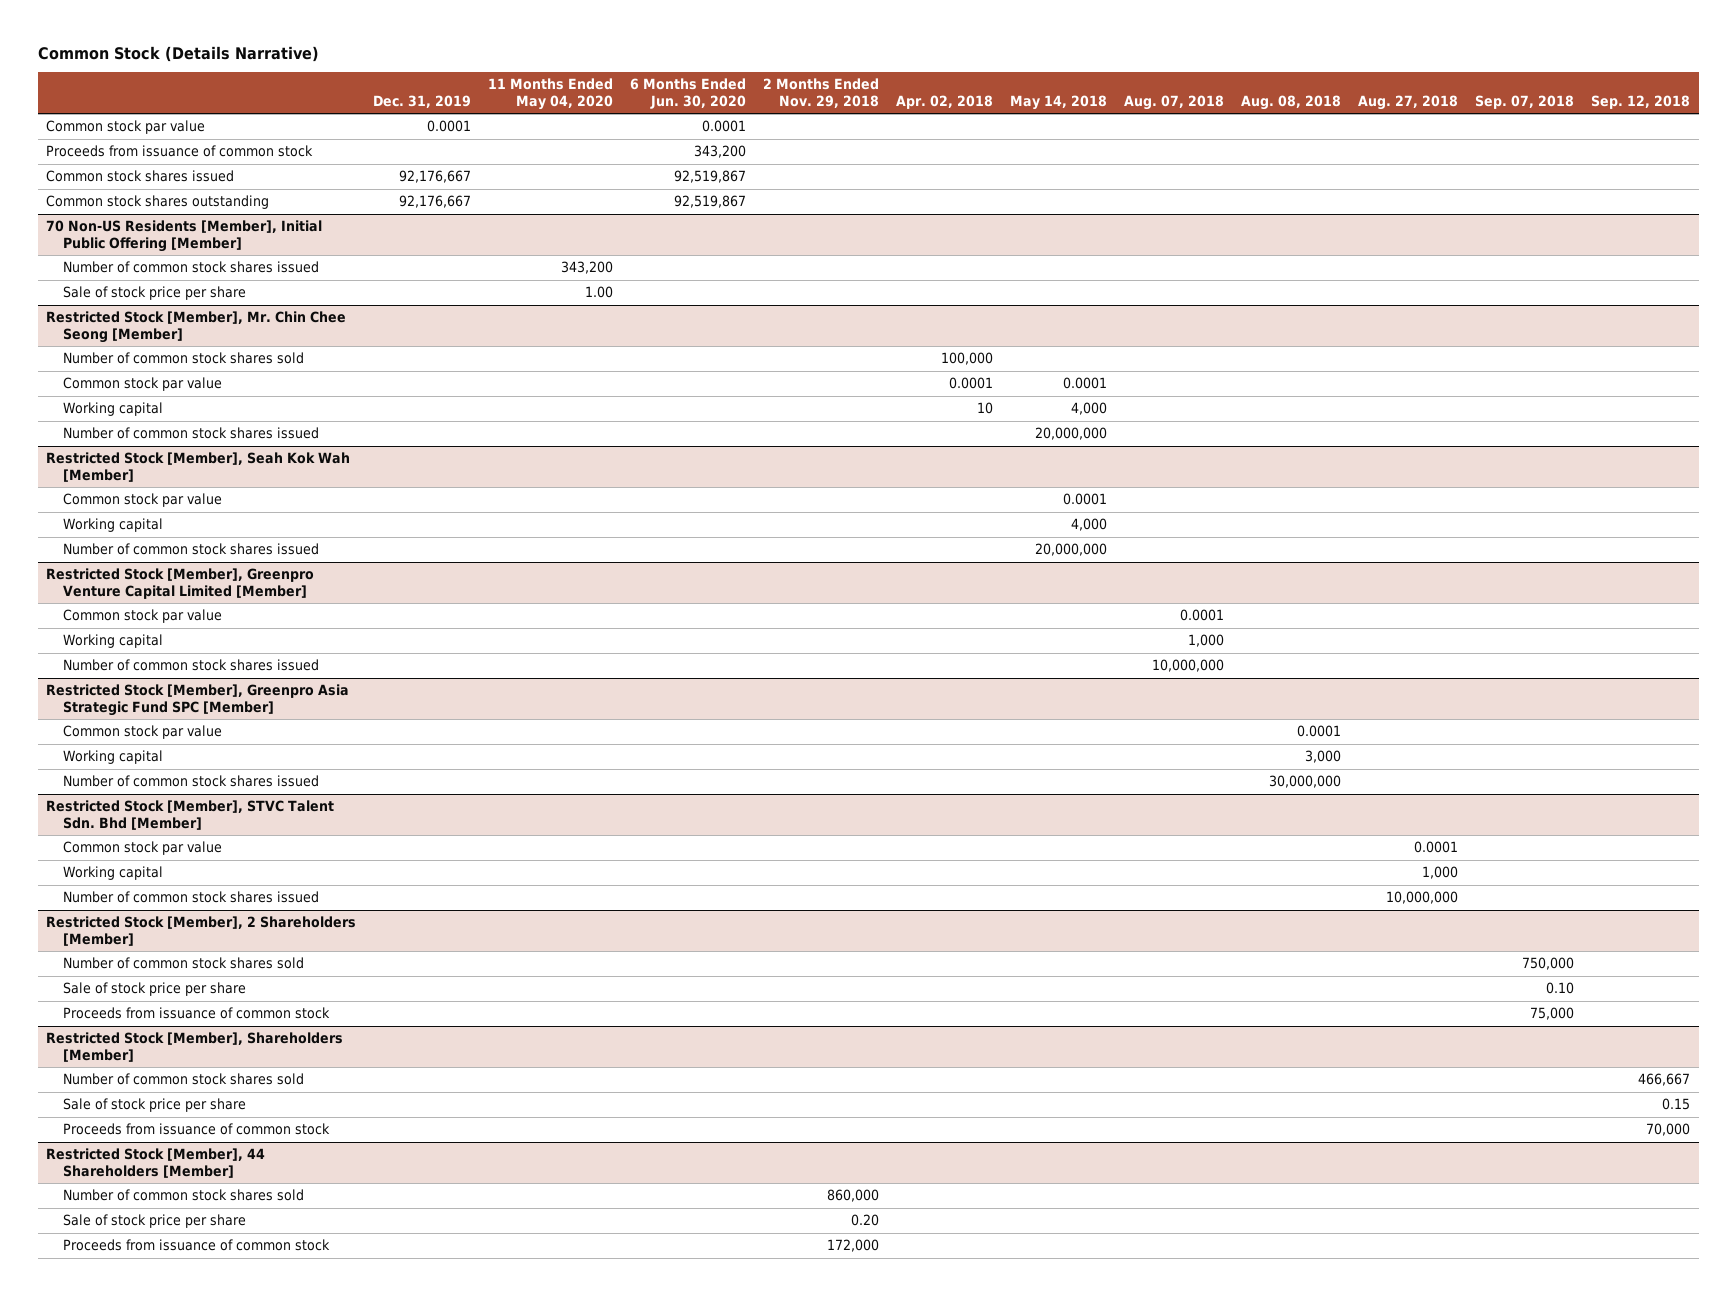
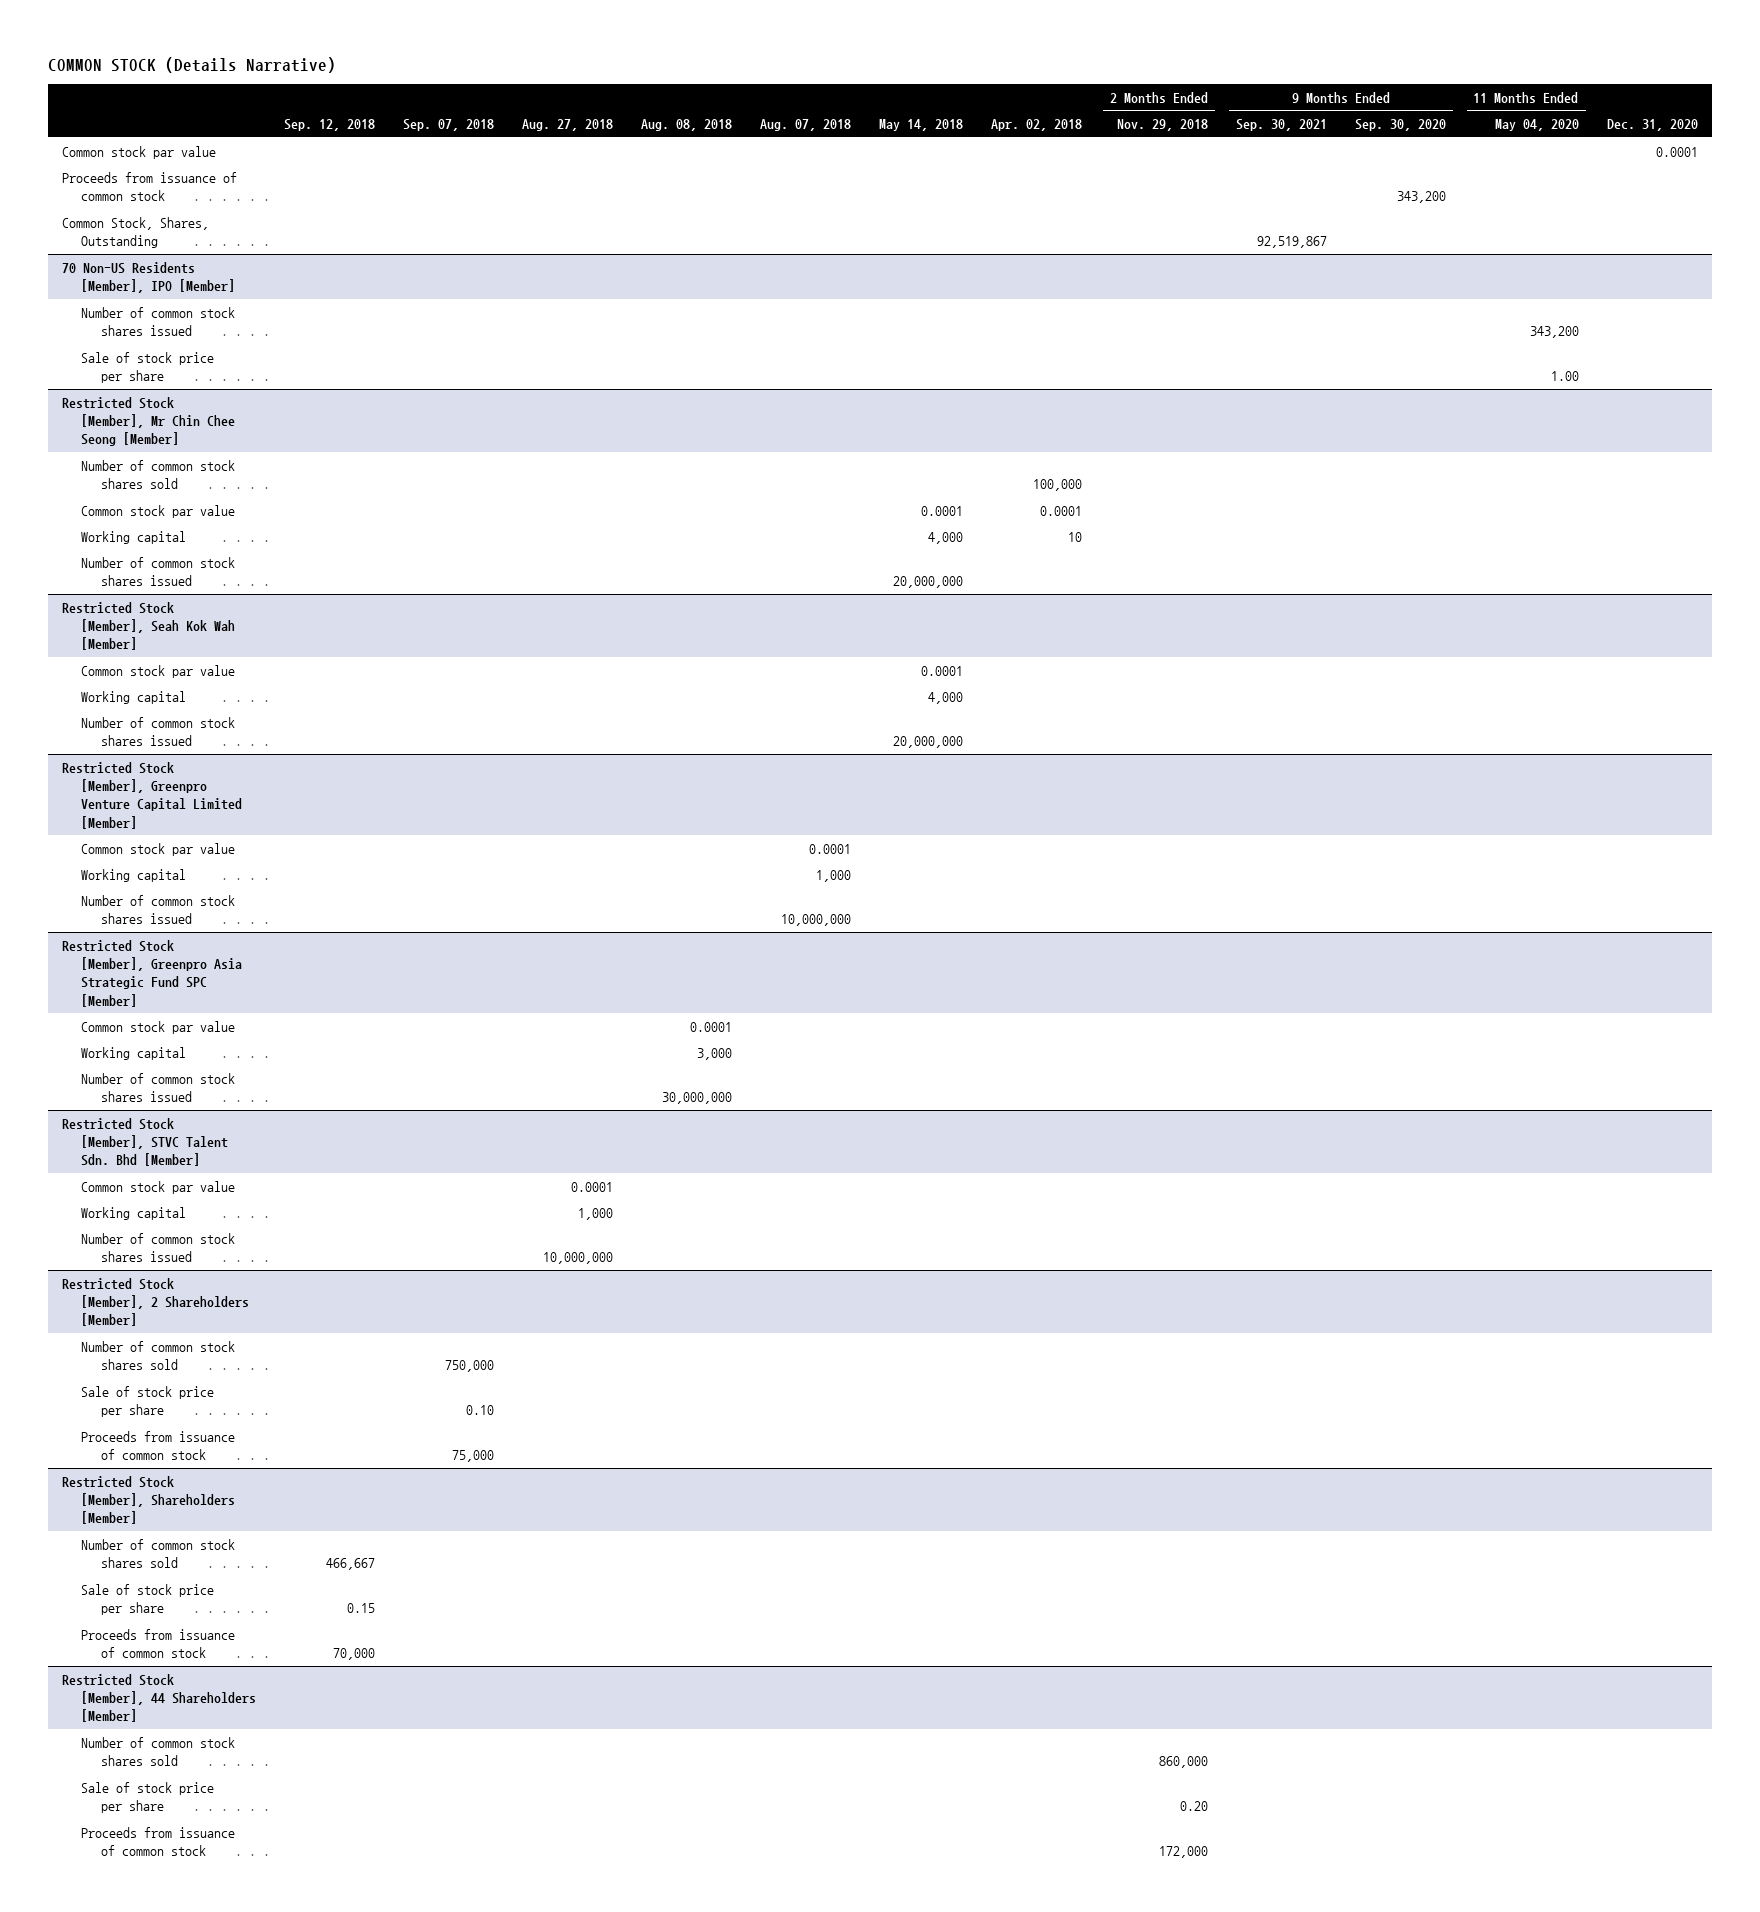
- Common Stock (Details Narrative)
+ COMMON STOCK (Details Narrative)
- | Dec. 31, 2019 | 11 Months Ended May 04, 2020 | 6 Months Ended Jun. 30, 2020 | 2 Months Ended Nov. 29, 2018 | Apr. 02, 2018 | May 14, 2018 | Aug. 07, 2018 | Aug. 08, 2018 | Aug. 27, 2018 | Sep. 07, 2018 | Sep. 12, 2018
+ | Sep. 12, 2018 | Sep. 07, 2018 | Aug. 27, 2018 | Aug. 08, 2018 | Aug. 07, 2018 | May 14, 2018 | Apr. 02, 2018 | 2 Months Ended Nov. 29, 2018 | 9 Months Ended Sep. 30, 2021 | 9 Months Ended Sep. 30, 2020 | 11 Months Ended May 04, 2020 | Dec. 31, 2020
- Common stock shares issued | 92,176,667 | | 92,519,867 | | | | | | | |
- Common stock shares outstanding | 92,176,667 | | 92,519,867 | | | | | | | |
- 70 Non-US Residents [Member], Initial Public Offering [Member]
+ Common Stock, Shares, Outstanding | | | | | | | | | 92,519,867 | | |
+ 70 Non-US Residents [Member], IPO [Member]
- Restricted Stock [Member], Mr. Chin Chee Seong [Member]
+ Restricted Stock [Member], Mr Chin Chee Seong [Member]

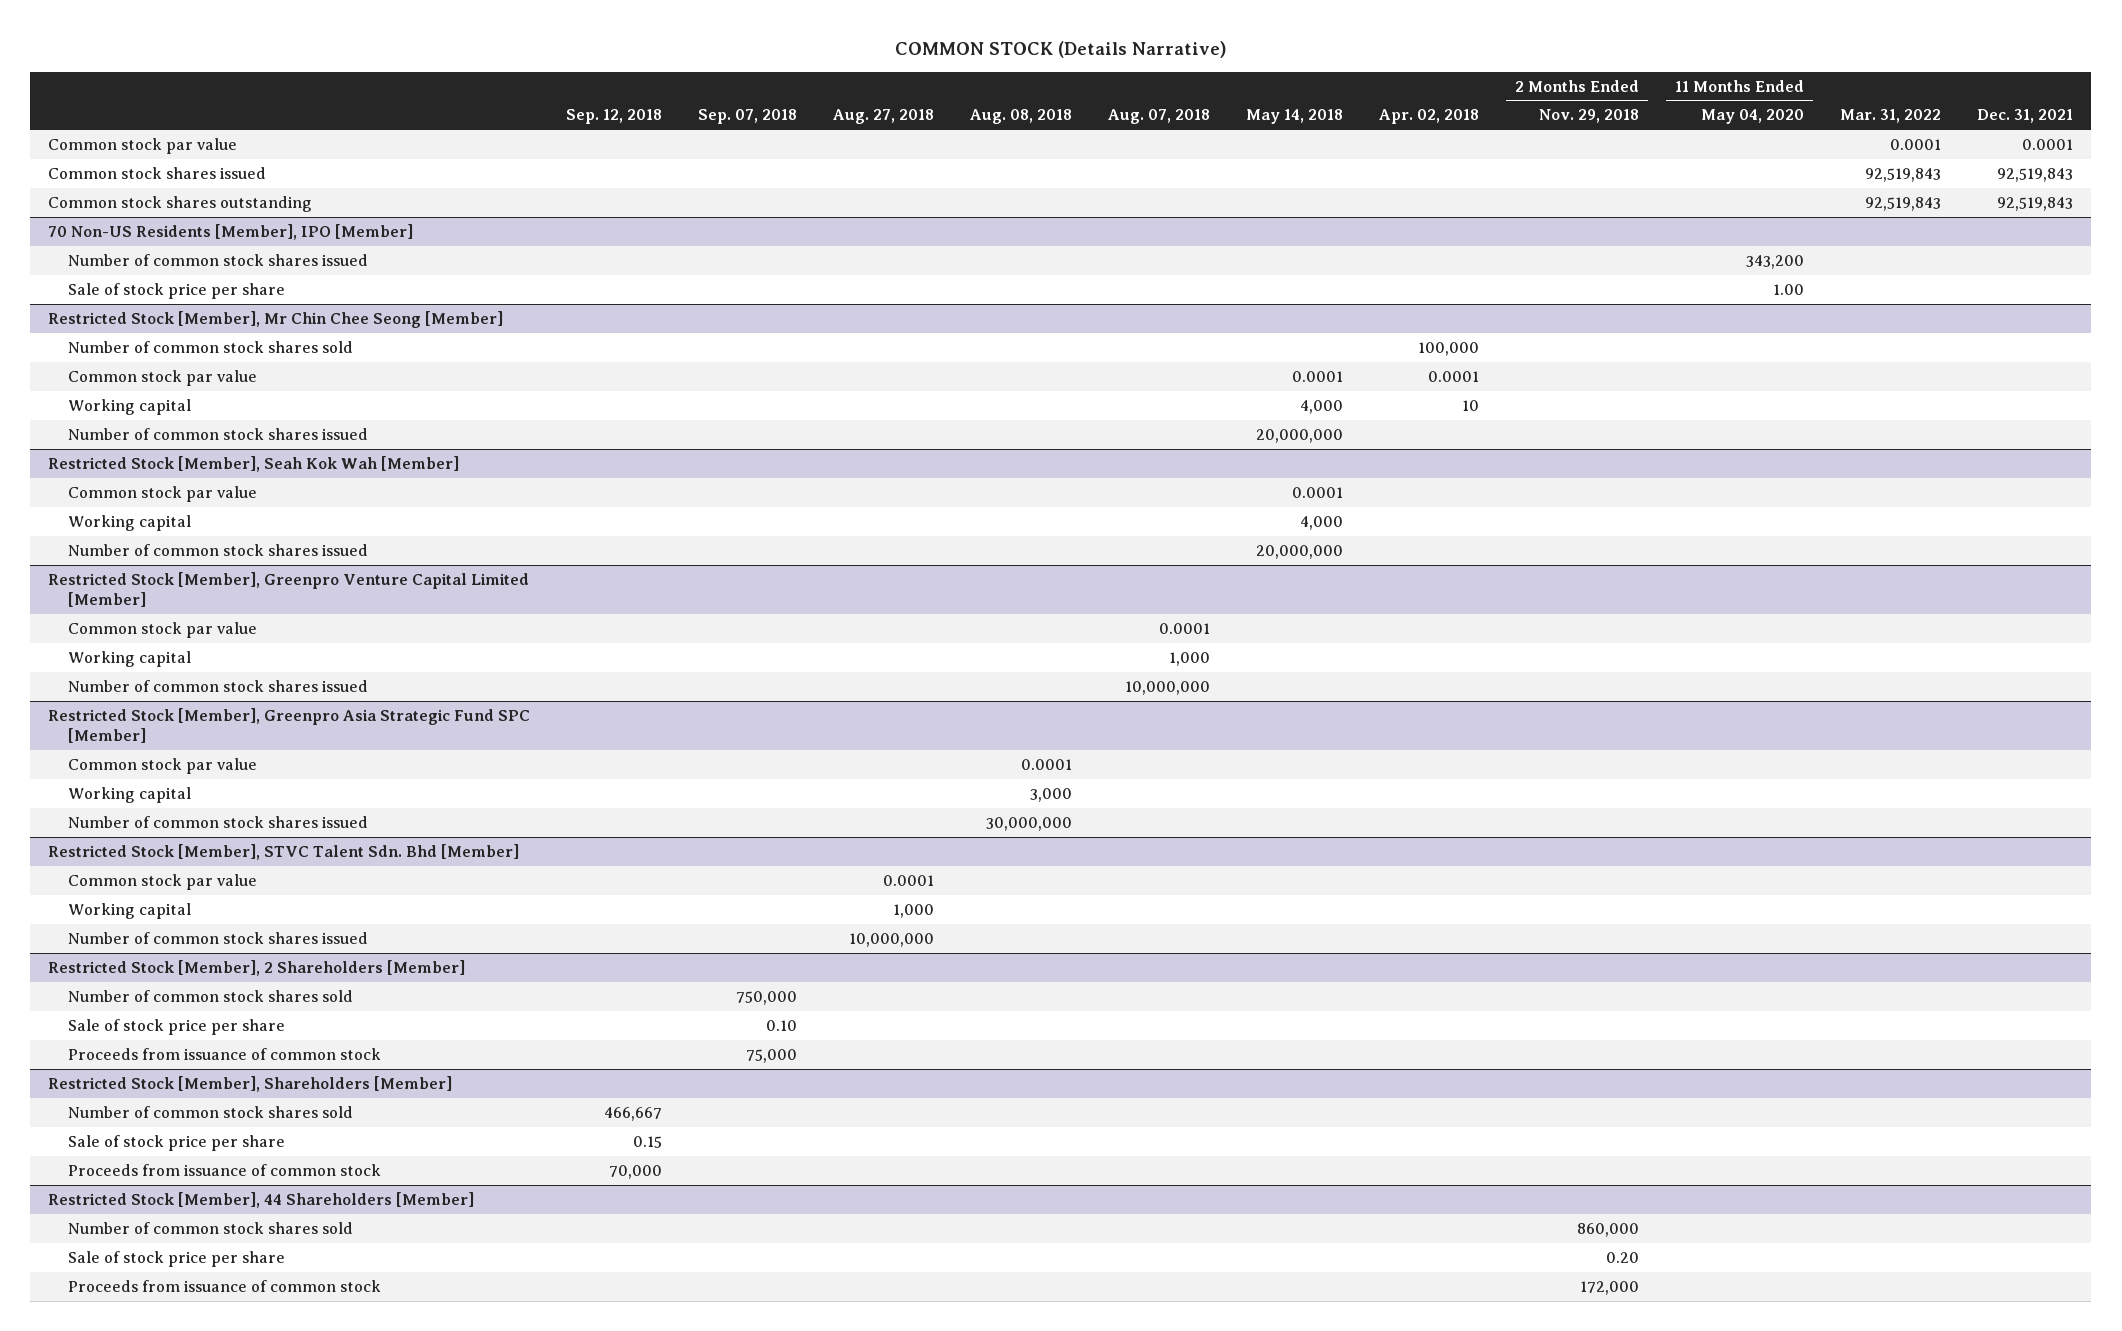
- | Sep. 12, 2018 | Sep. 07, 2018 | Aug. 27, 2018 | Aug. 08, 2018 | Aug. 07, 2018 | May 14, 2018 | Apr. 02, 2018 | 2 Months Ended Nov. 29, 2018 | 9 Months Ended Sep. 30, 2021 | 9 Months Ended Sep. 30, 2020 | 11 Months Ended May 04, 2020 | Dec. 31, 2020
+ | Sep. 12, 2018 | Sep. 07, 2018 | Aug. 27, 2018 | Aug. 08, 2018 | Aug. 07, 2018 | May 14, 2018 | Apr. 02, 2018 | 2 Months Ended Nov. 29, 2018 | 11 Months Ended May 04, 2020 | Mar. 31, 2022 | Dec. 31, 2021
- Proceeds from issuance of common stock | | | | | | | | | | 343,200 | |
- Common Stock, Shares, Outstanding | | | | | | | | | 92,519,867 | | |
+ Common stock shares issued | | | | | | | | | | 92,519,843 | 92,519,843
+ Common stock shares outstanding | | | | | | | | | | 92,519,843 | 92,519,843

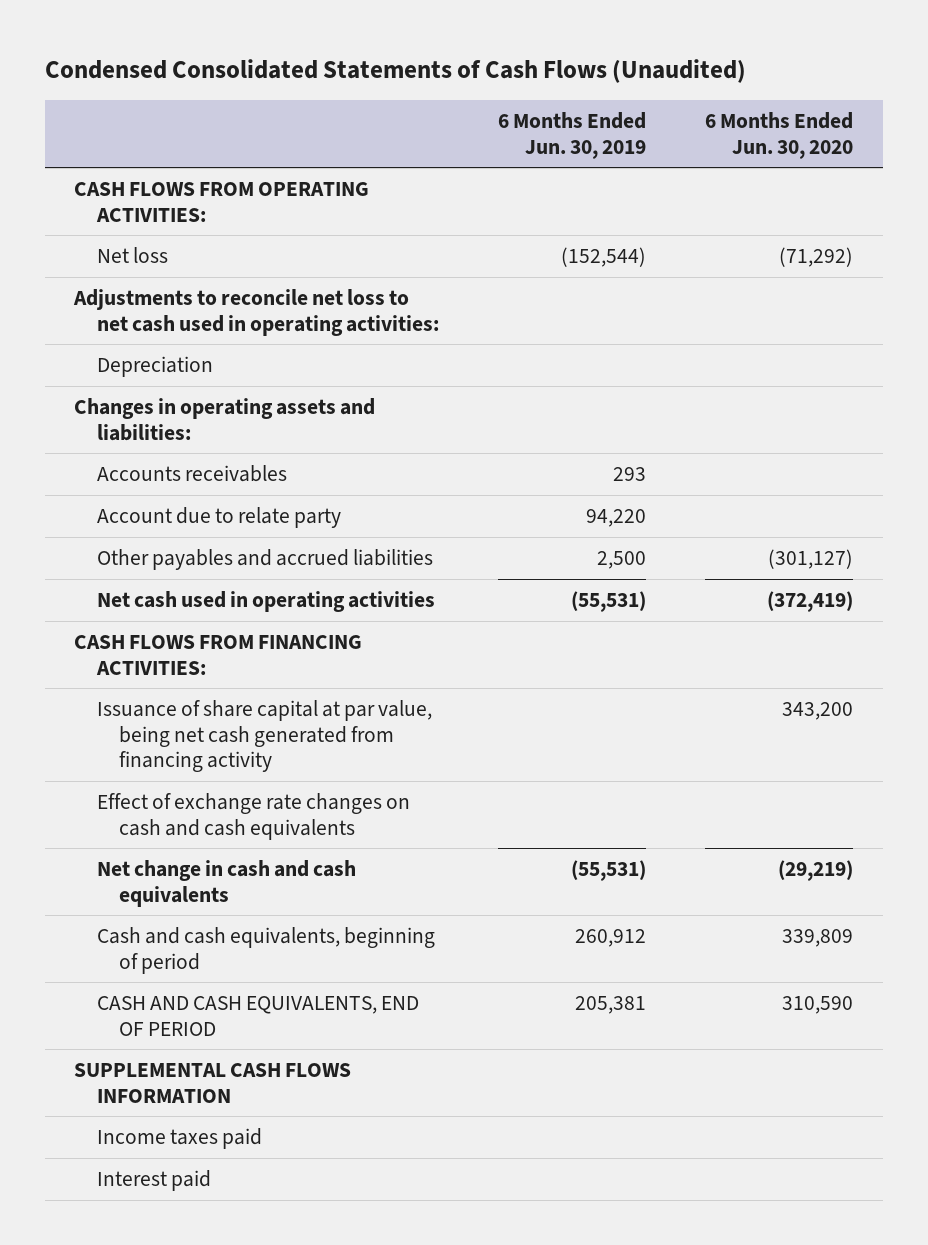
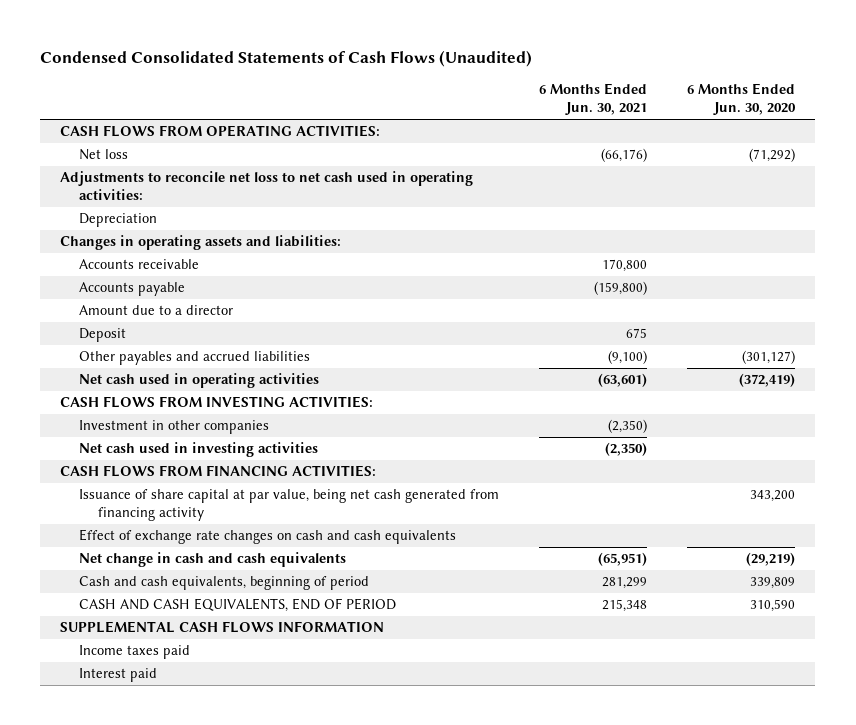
- | 6 Months Ended Jun. 30, 2019 | 6 Months Ended Jun. 30, 2020
+ | 6 Months Ended Jun. 30, 2021 | 6 Months Ended Jun. 30, 2020
- Accounts receivables | 293 |
- Account due to relate party | 94,220 |
+ Accounts receivable | 170,800 |
+ Accounts payable | (159,800) |
+ Amount due to a director
+ Deposit | 675 |
+ CASH FLOWS FROM INVESTING ACTIVITIES:
+ Investment in other companies | (2,350) |
+ Net cash used in investing activities | (2,350) |

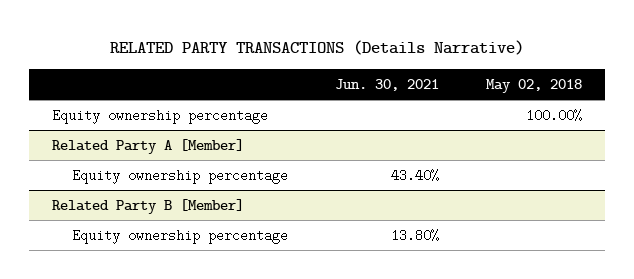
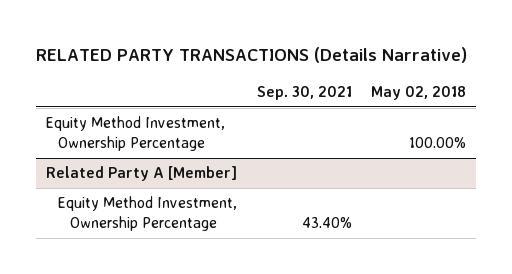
- | Jun. 30, 2021 | May 02, 2018
+ | Sep. 30, 2021 | May 02, 2018
- Equity ownership percentage | | 100.00%
+ Equity Method Investment, Ownership Percentage | | 100.00%
@ Related Party A [Member]
- Equity ownership percentage | 43.40% |
- Related Party B [Member]
- Equity ownership percentage | 13.80% |
@ Related Party A [Member]
+ Equity Method Investment, Ownership Percentage | 43.40% |

